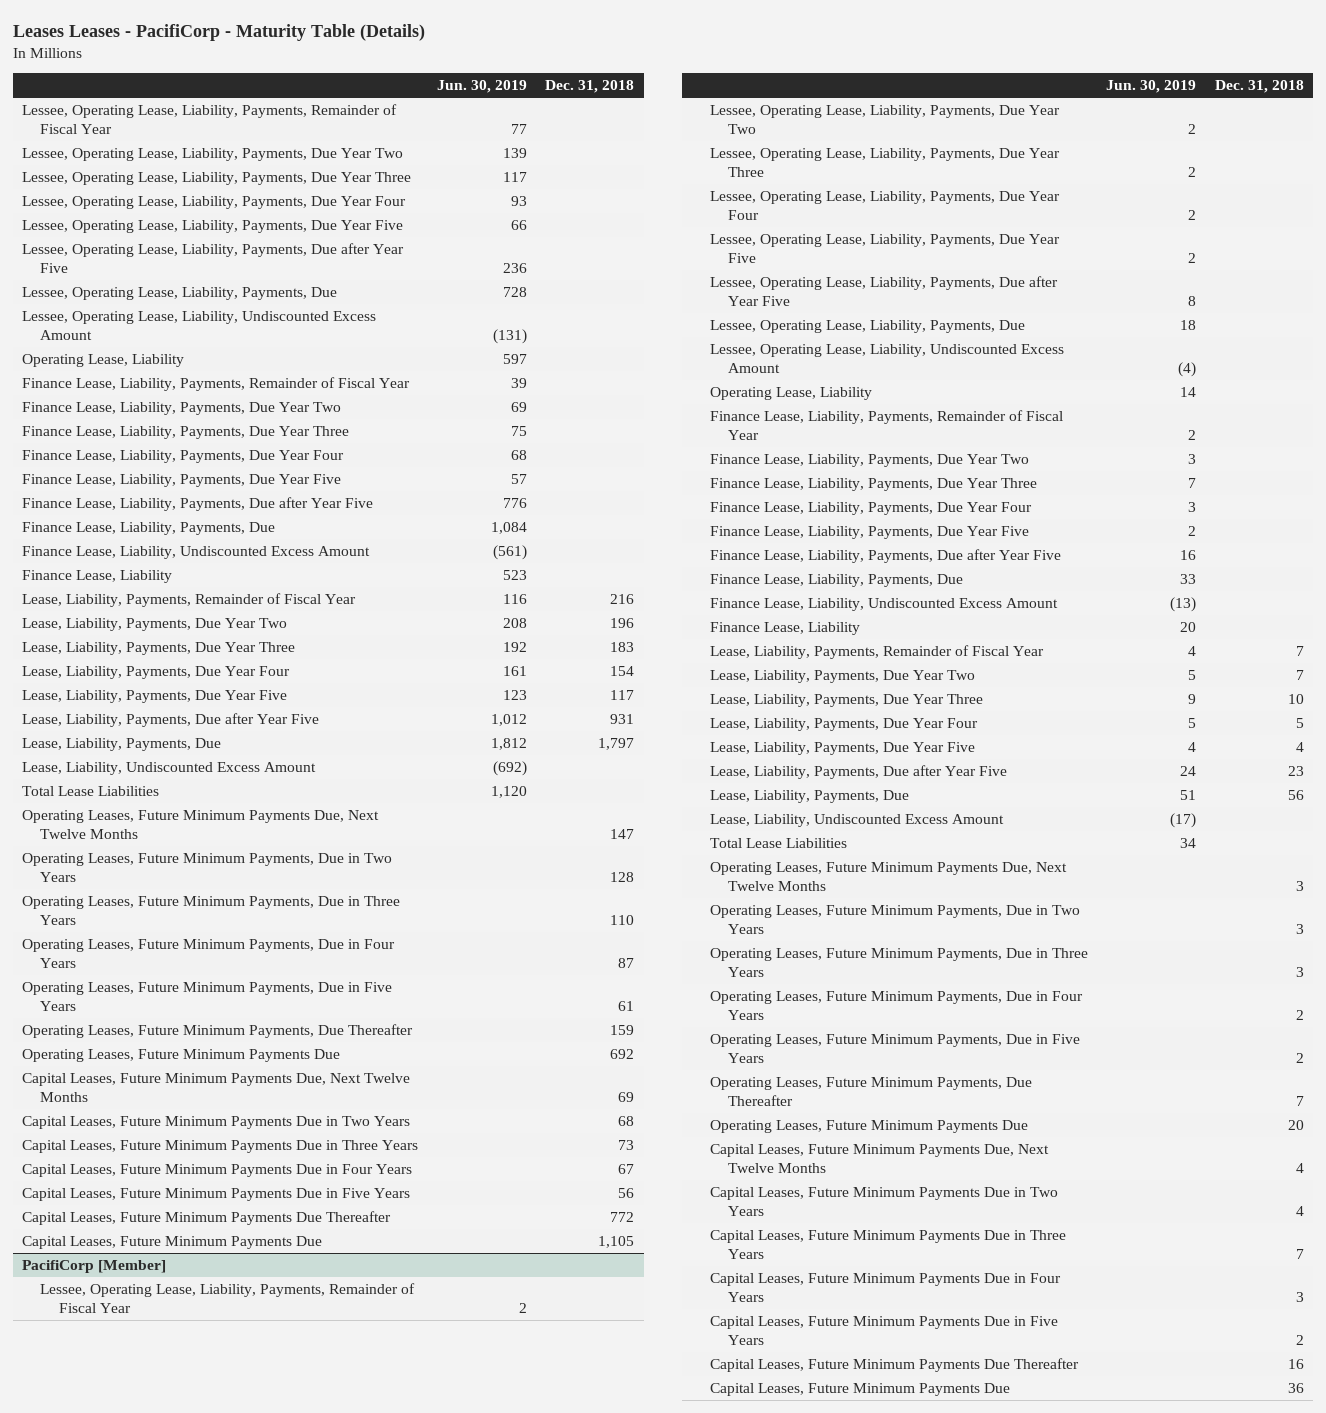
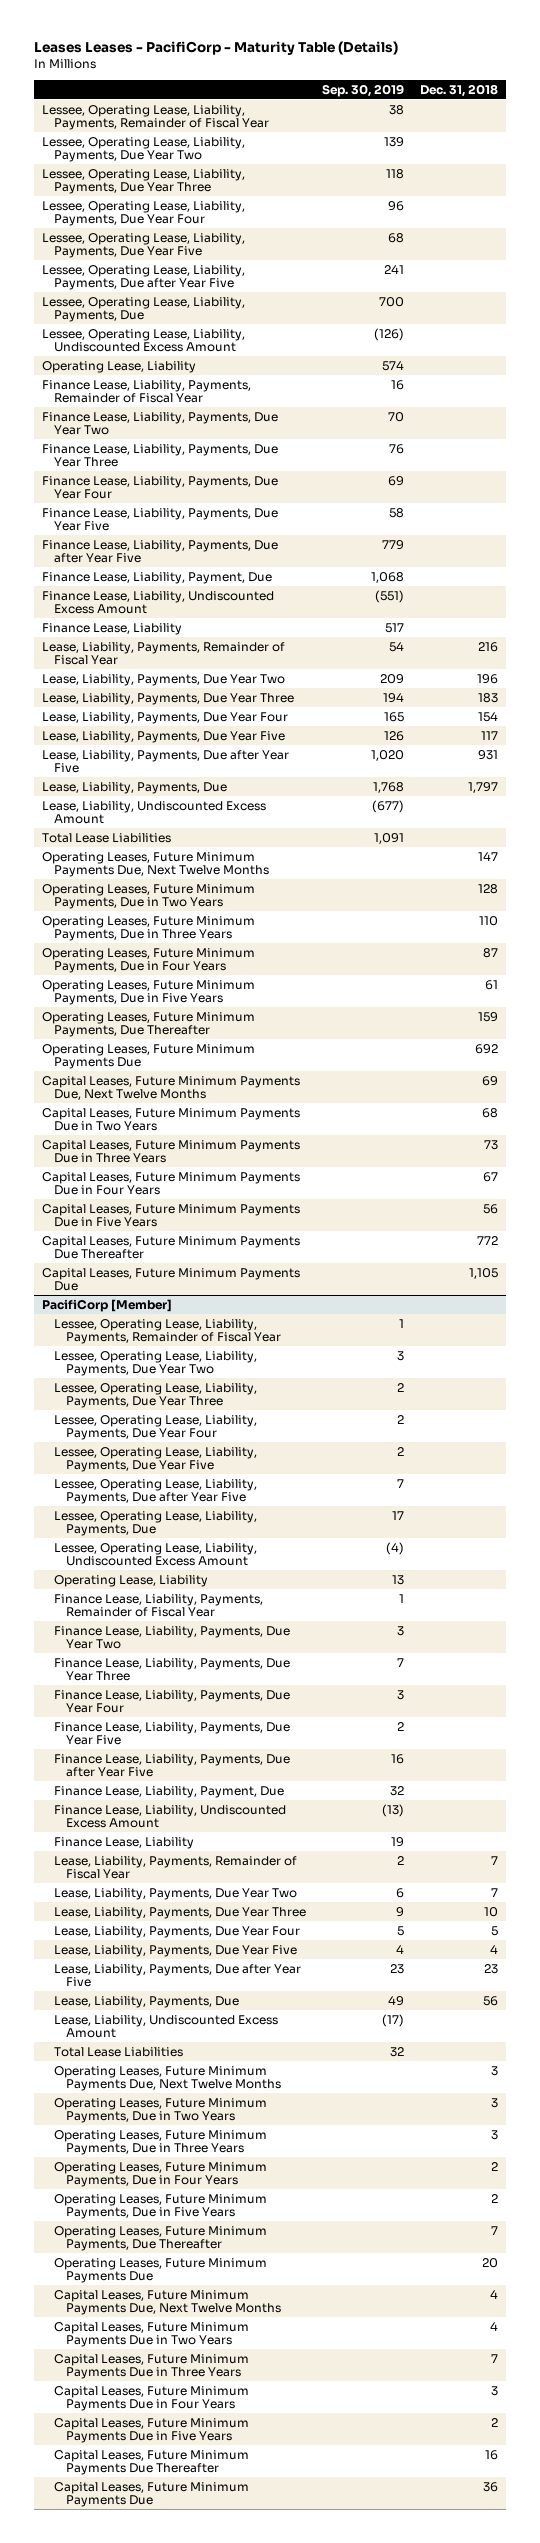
- | Jun. 30, 2019 | Dec. 31, 2018
+ | Sep. 30, 2019 | Dec. 31, 2018
- Finance Lease, Liability, Payments, Due | 1,084 |
+ Finance Lease, Liability, Payment, Due | 1,068 |
@ PacifiCorp [Member]
- Finance Lease, Liability, Payments, Due | 33 |
+ Finance Lease, Liability, Payment, Due | 32 |

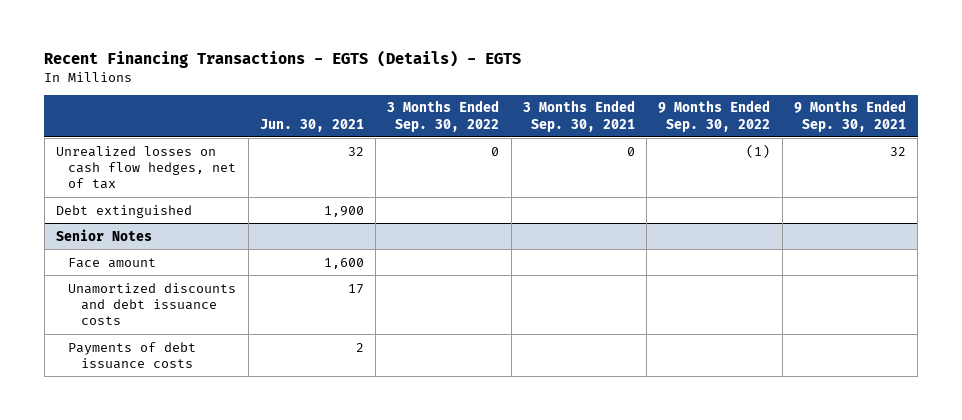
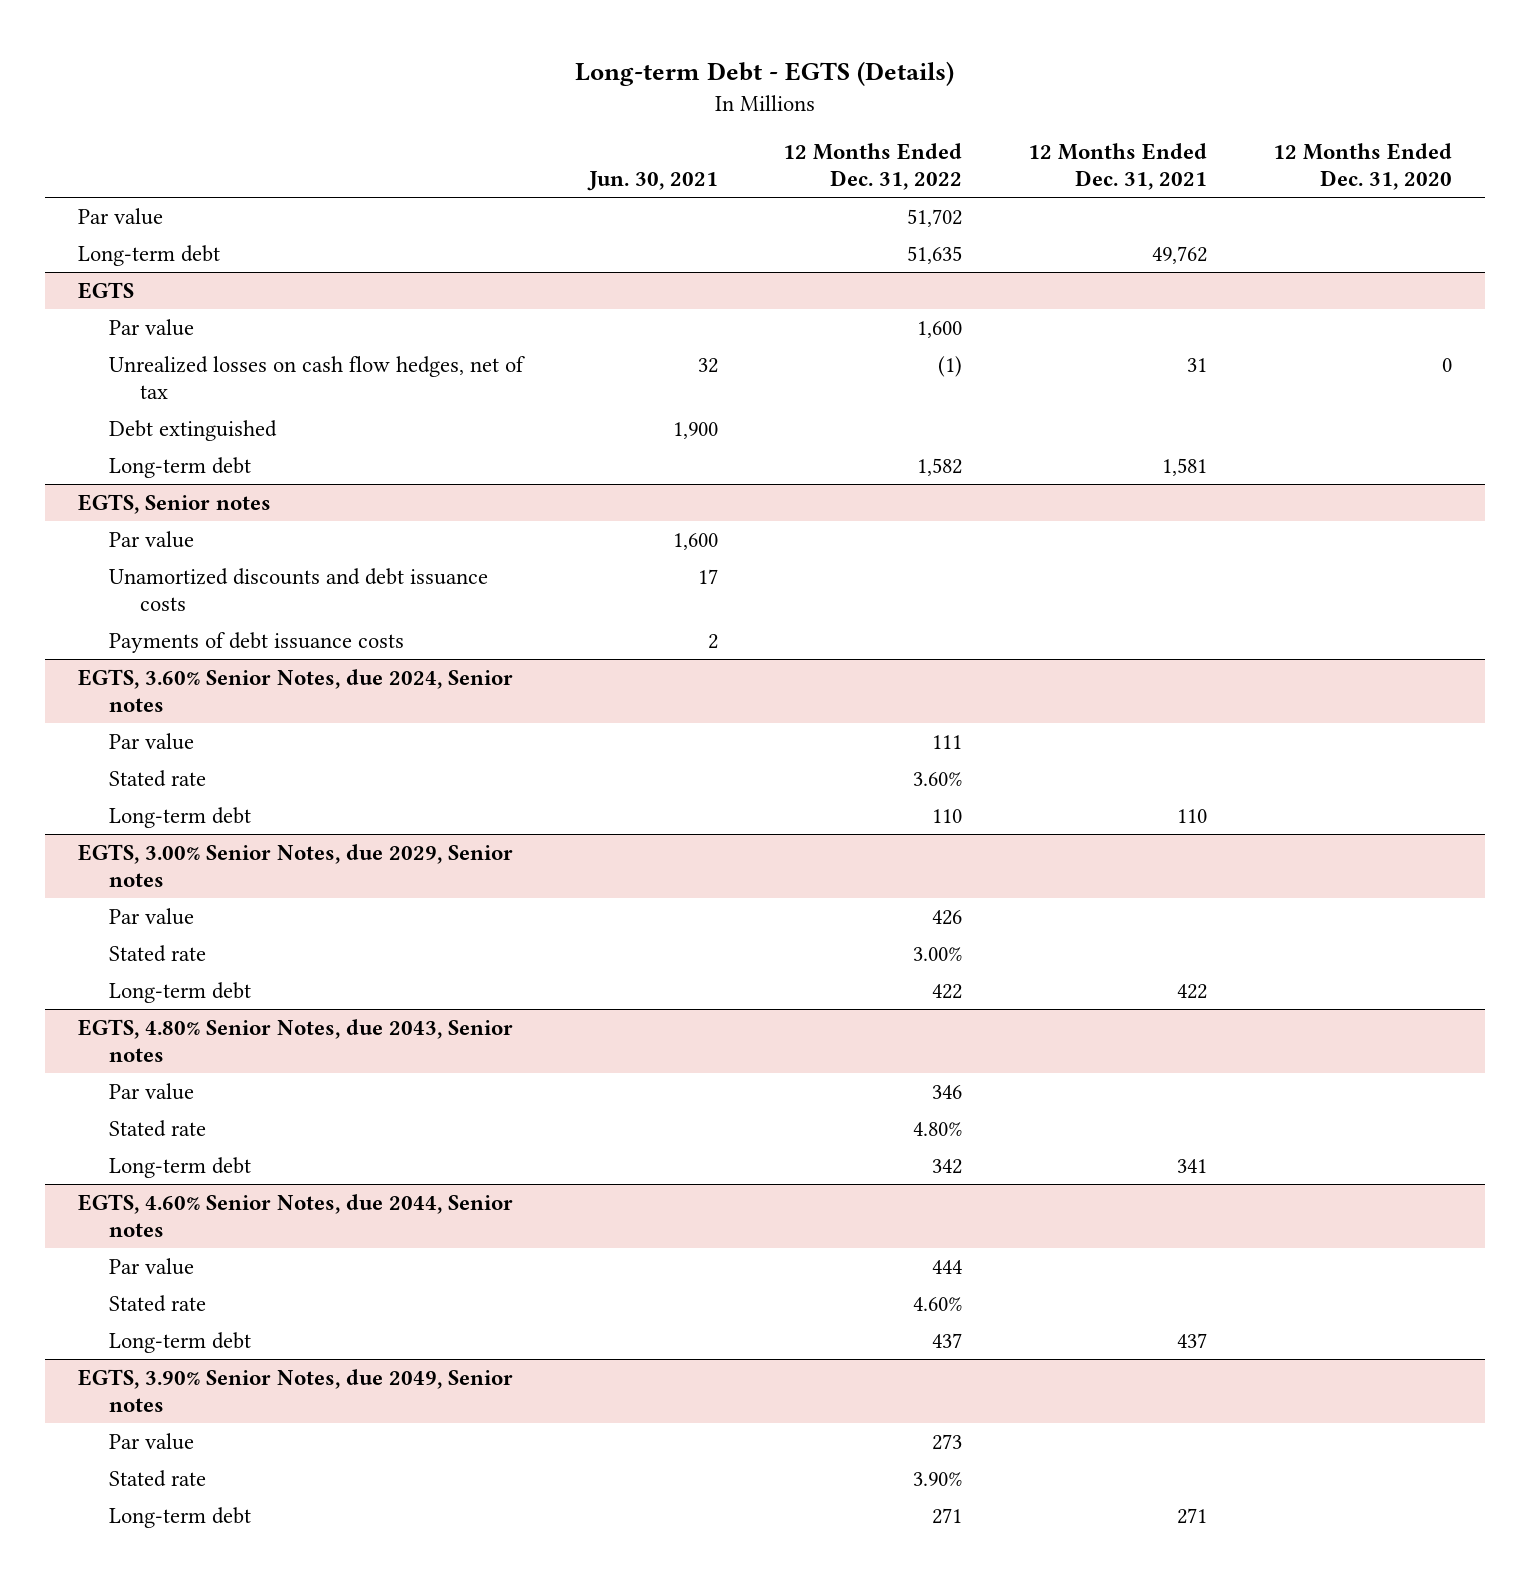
- Recent Financing Transactions - EGTS (Details) - EGTS
+ Long-term Debt - EGTS (Details)
- | Jun. 30, 2021 | 3 Months Ended Sep. 30, 2022 | 3 Months Ended Sep. 30, 2021 | 9 Months Ended Sep. 30, 2022 | 9 Months Ended Sep. 30, 2021
+ | Jun. 30, 2021 | 12 Months Ended Dec. 31, 2022 | 12 Months Ended Dec. 31, 2021 | 12 Months Ended Dec. 31, 2020
- Unrealized losses on cash flow hedges, net of tax | 32 | 0 | 0 | (1) | 32
- Debt extinguished | 1,900 | | | |
- Senior Notes
- Face amount | 1,600 | | | |
+ Par value | | 51,702 | |
+ Long-term debt | | 51,635 | 49,762 |
+ EGTS
+ Par value | | 1,600 | |
+ Unrealized losses on cash flow hedges, net of tax | 32 | (1) | 31 | 0
+ Debt extinguished | 1,900 | | |
+ Long-term debt | | 1,582 | 1,581 |
+ EGTS, Senior notes
+ Par value | 1,600 | | |
+ EGTS, 3.60% Senior Notes, due 2024, Senior notes
+ Par value | | 111 | |
+ Stated rate | | 3.60% | |
+ Long-term debt | | 110 | 110 |
+ EGTS, 3.00% Senior Notes, due 2029, Senior notes
+ Par value | | 426 | |
+ Stated rate | | 3.00% | |
+ Long-term debt | | 422 | 422 |
+ EGTS, 4.80% Senior Notes, due 2043, Senior notes
+ Par value | | 346 | |
+ Stated rate | | 4.80% | |
+ Long-term debt | | 342 | 341 |
+ EGTS, 4.60% Senior Notes, due 2044, Senior notes
+ Par value | | 444 | |
+ Stated rate | | 4.60% | |
+ Long-term debt | | 437 | 437 |
+ EGTS, 3.90% Senior Notes, due 2049, Senior notes
+ Par value | | 273 | |
+ Stated rate | | 3.90% | |
+ Long-term debt | | 271 | 271 |

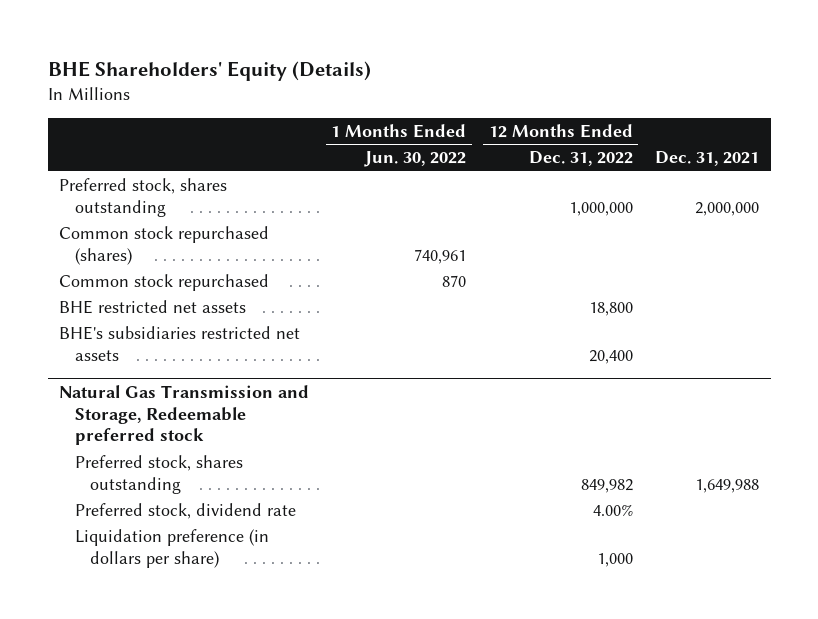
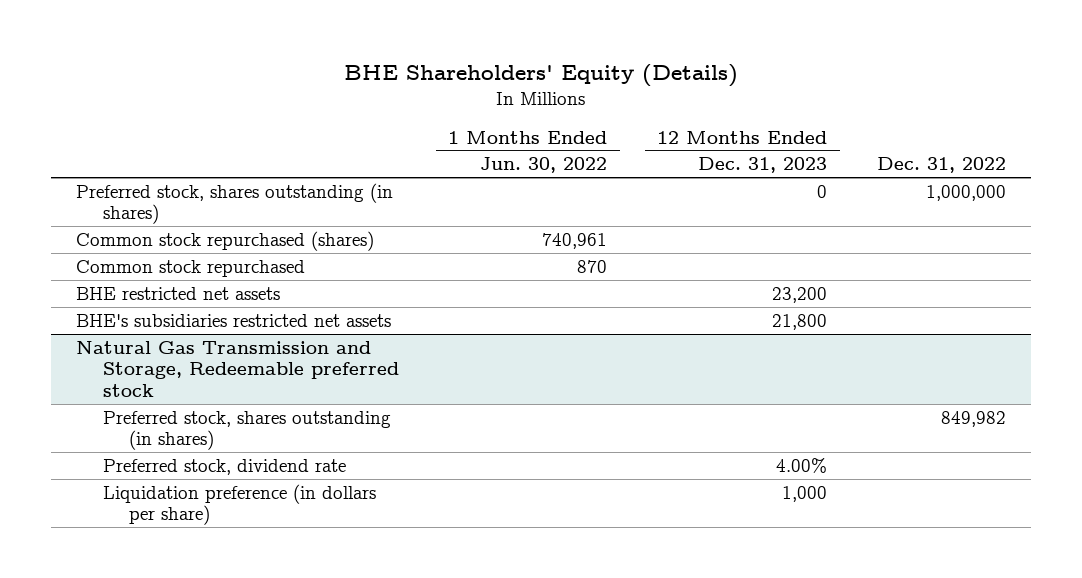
- | 1 Months Ended Jun. 30, 2022 | 12 Months Ended Dec. 31, 2022 | Dec. 31, 2021
+ | 1 Months Ended Jun. 30, 2022 | 12 Months Ended Dec. 31, 2023 | Dec. 31, 2022
- Preferred stock, shares outstanding | | 1,000,000 | 2,000,000
+ Preferred stock, shares outstanding (in shares) | | 0 | 1,000,000
@ Natural Gas Transmission and Storage, Redeemable preferred stock
- Preferred stock, shares outstanding | | 849,982 | 1,649,988
+ Preferred stock, shares outstanding (in shares) | | | 849,982

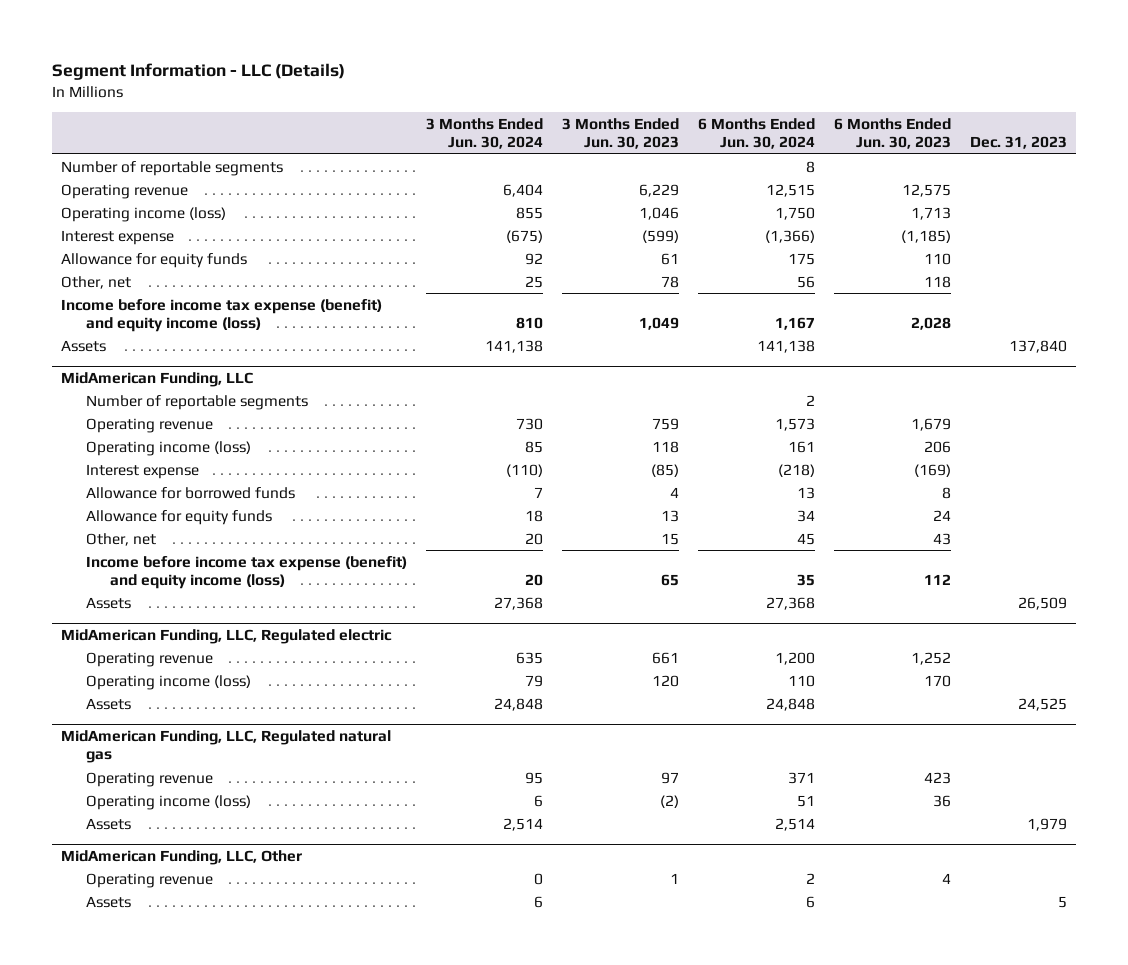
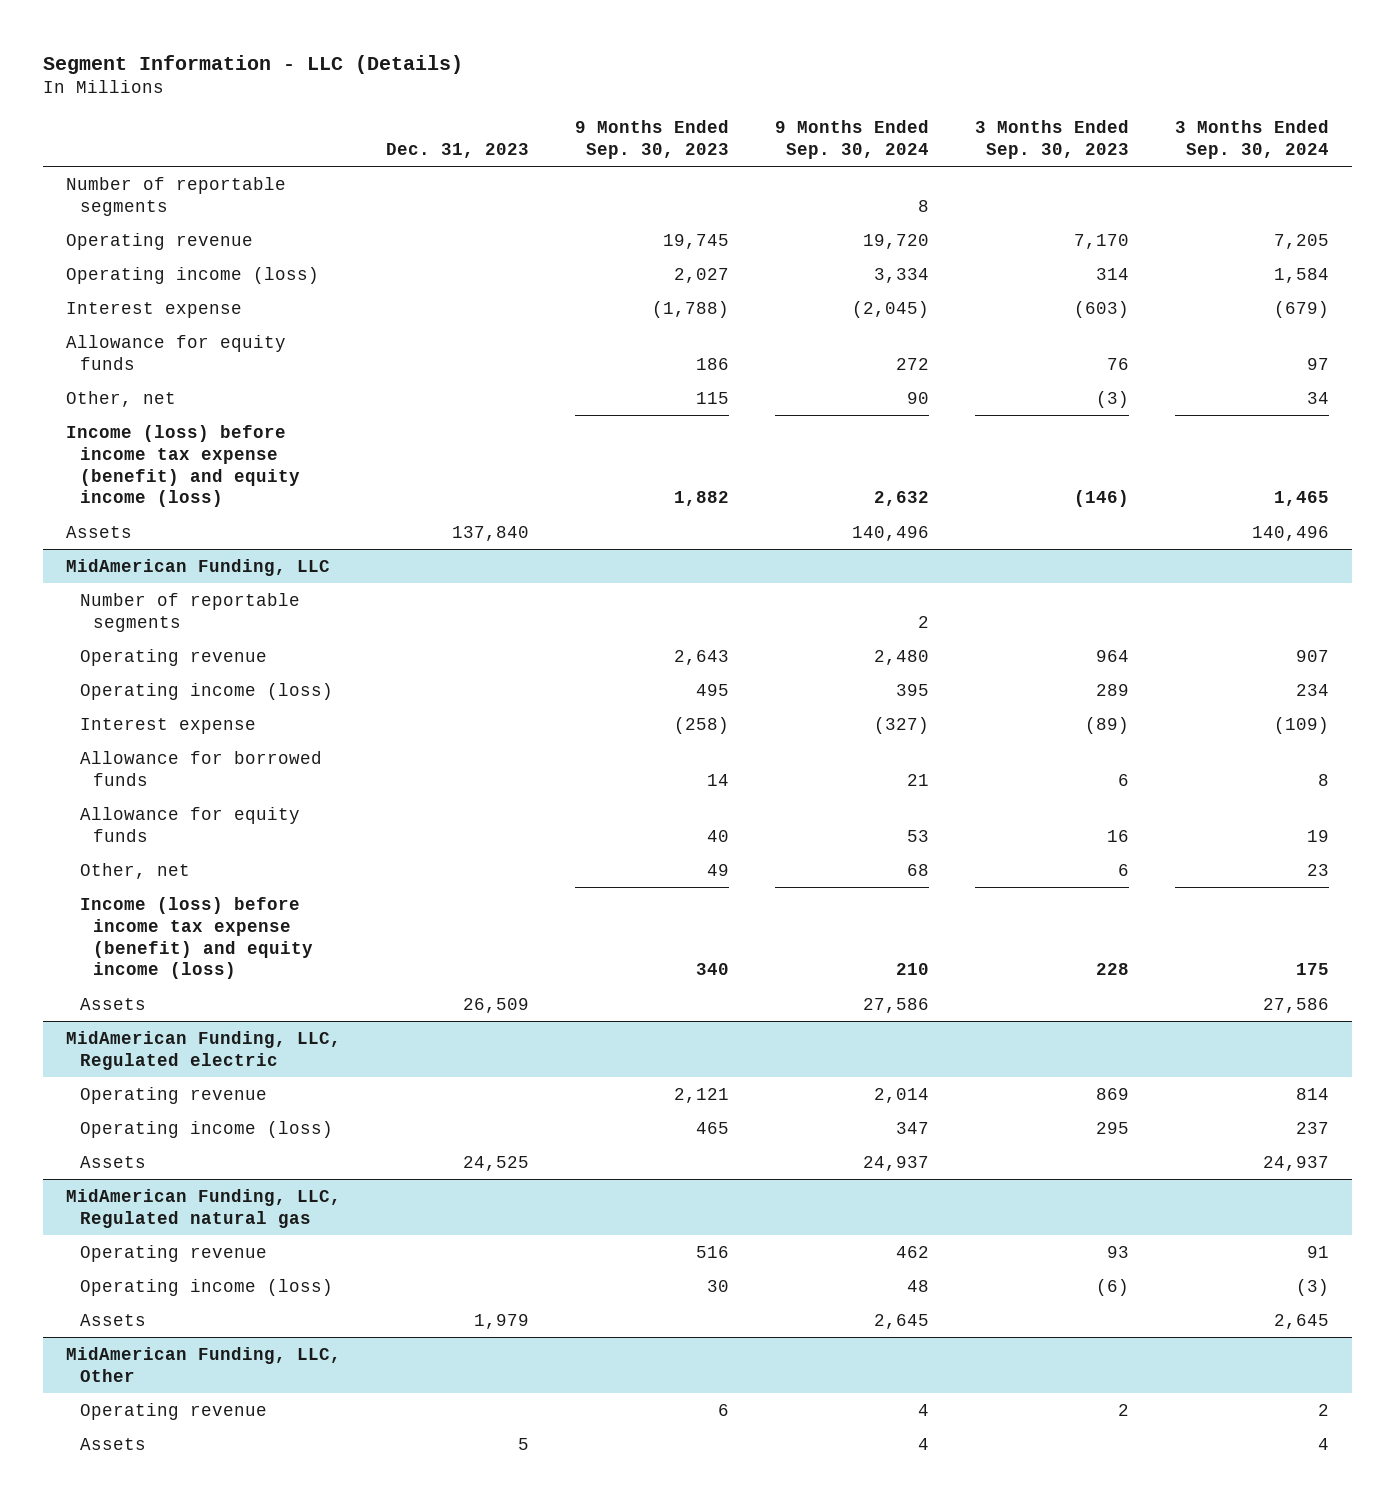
- | 3 Months Ended Jun. 30, 2024 | 3 Months Ended Jun. 30, 2023 | 6 Months Ended Jun. 30, 2024 | 6 Months Ended Jun. 30, 2023 | Dec. 31, 2023
+ | Dec. 31, 2023 | 9 Months Ended Sep. 30, 2023 | 9 Months Ended Sep. 30, 2024 | 3 Months Ended Sep. 30, 2023 | 3 Months Ended Sep. 30, 2024
- Income before income tax expense (benefit) and equity income (loss) | 810 | 1,049 | 1,167 | 2,028 |
+ Income (loss) before income tax expense (benefit) and equity income (loss) | | 1,882 | 2,632 | (146) | 1,465
@ MidAmerican Funding, LLC
- Income before income tax expense (benefit) and equity income (loss) | 20 | 65 | 35 | 112 |
+ Income (loss) before income tax expense (benefit) and equity income (loss) | | 340 | 210 | 228 | 175

